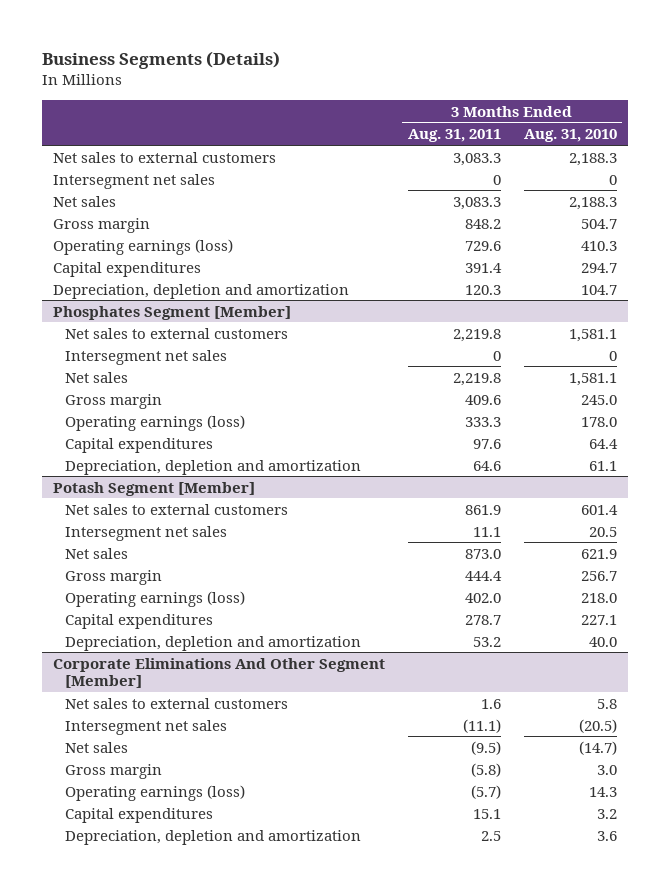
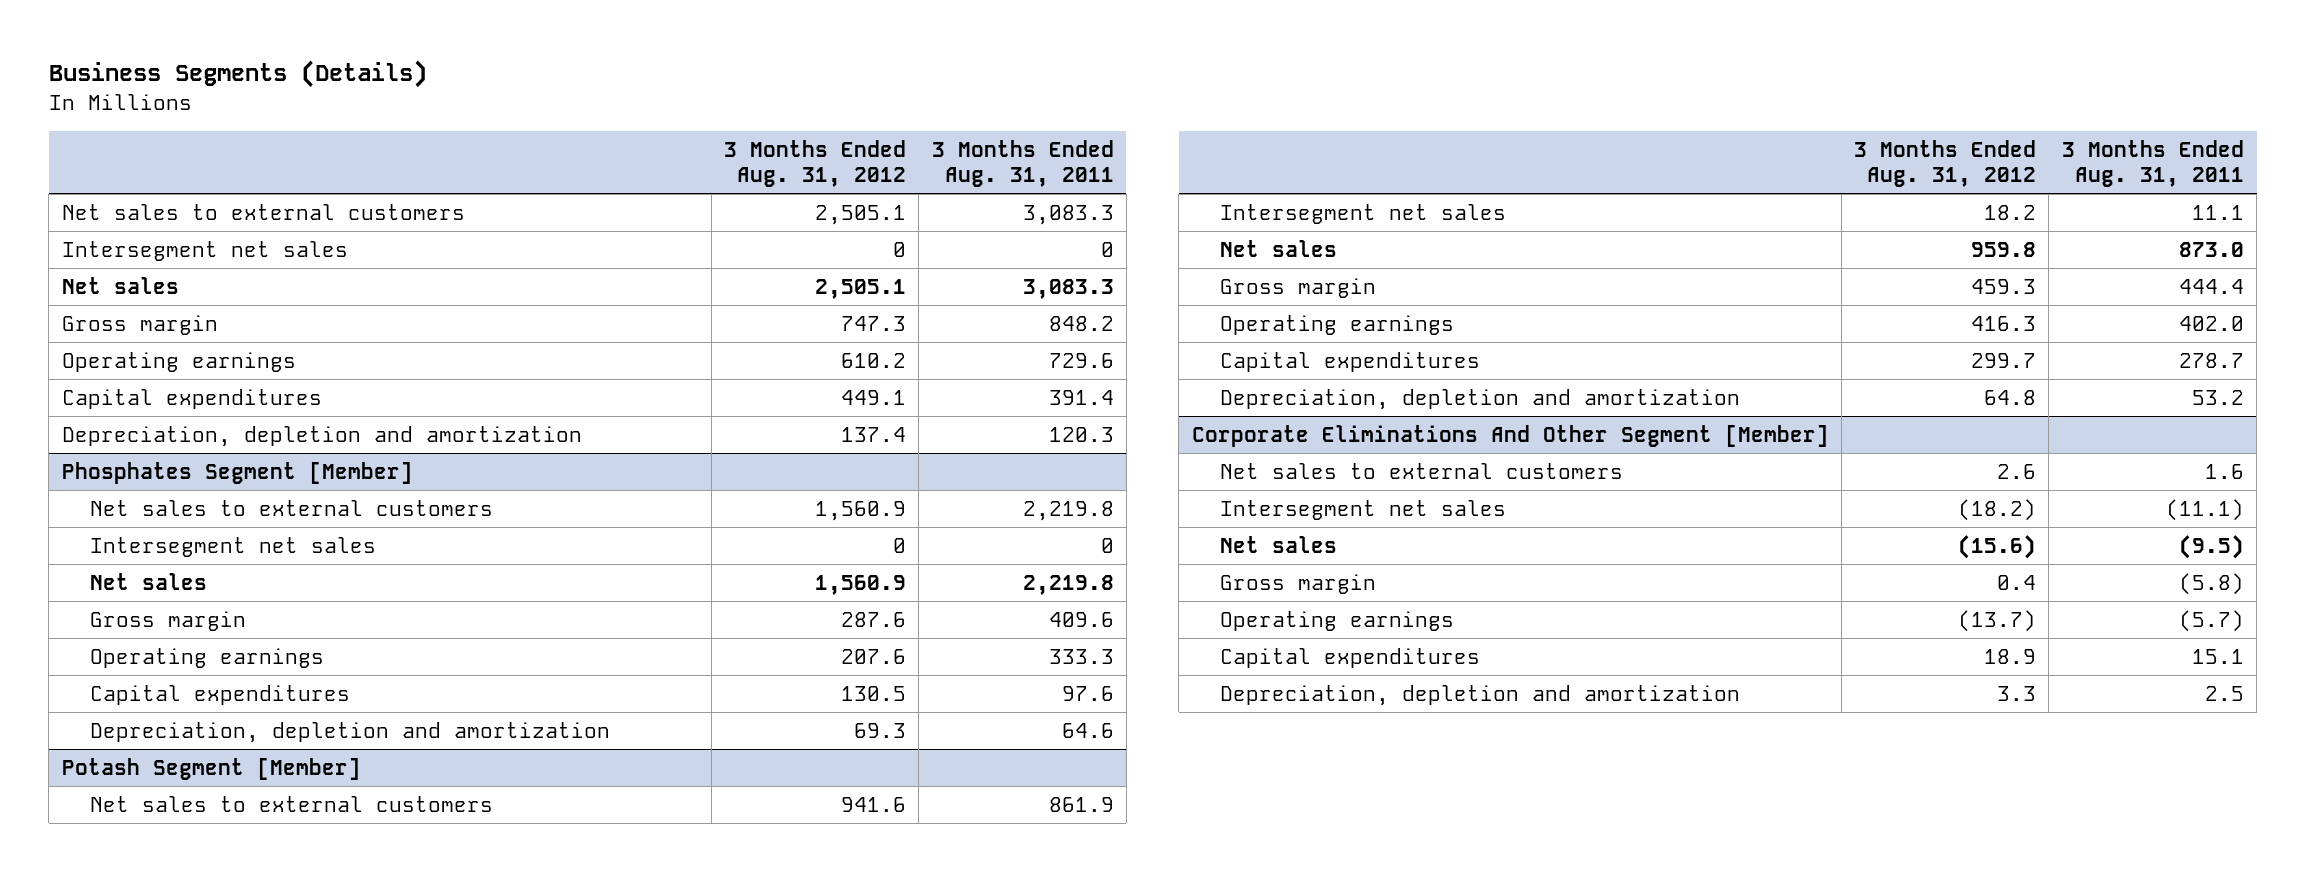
- | 3 Months Ended Aug. 31, 2011 | 3 Months Ended Aug. 31, 2010
+ | 3 Months Ended Aug. 31, 2012 | 3 Months Ended Aug. 31, 2011
- Operating earnings (loss) | 729.6 | 410.3
+ Operating earnings | 610.2 | 729.6
@ Phosphates Segment [Member]
- Operating earnings (loss) | 333.3 | 178.0
+ Operating earnings | 207.6 | 333.3
@ Potash Segment [Member]
- Operating earnings (loss) | 402.0 | 218.0
+ Operating earnings | 416.3 | 402.0
@ Corporate Eliminations And Other Segment [Member]
- Operating earnings (loss) | (5.7) | 14.3
+ Operating earnings | (13.7) | (5.7)

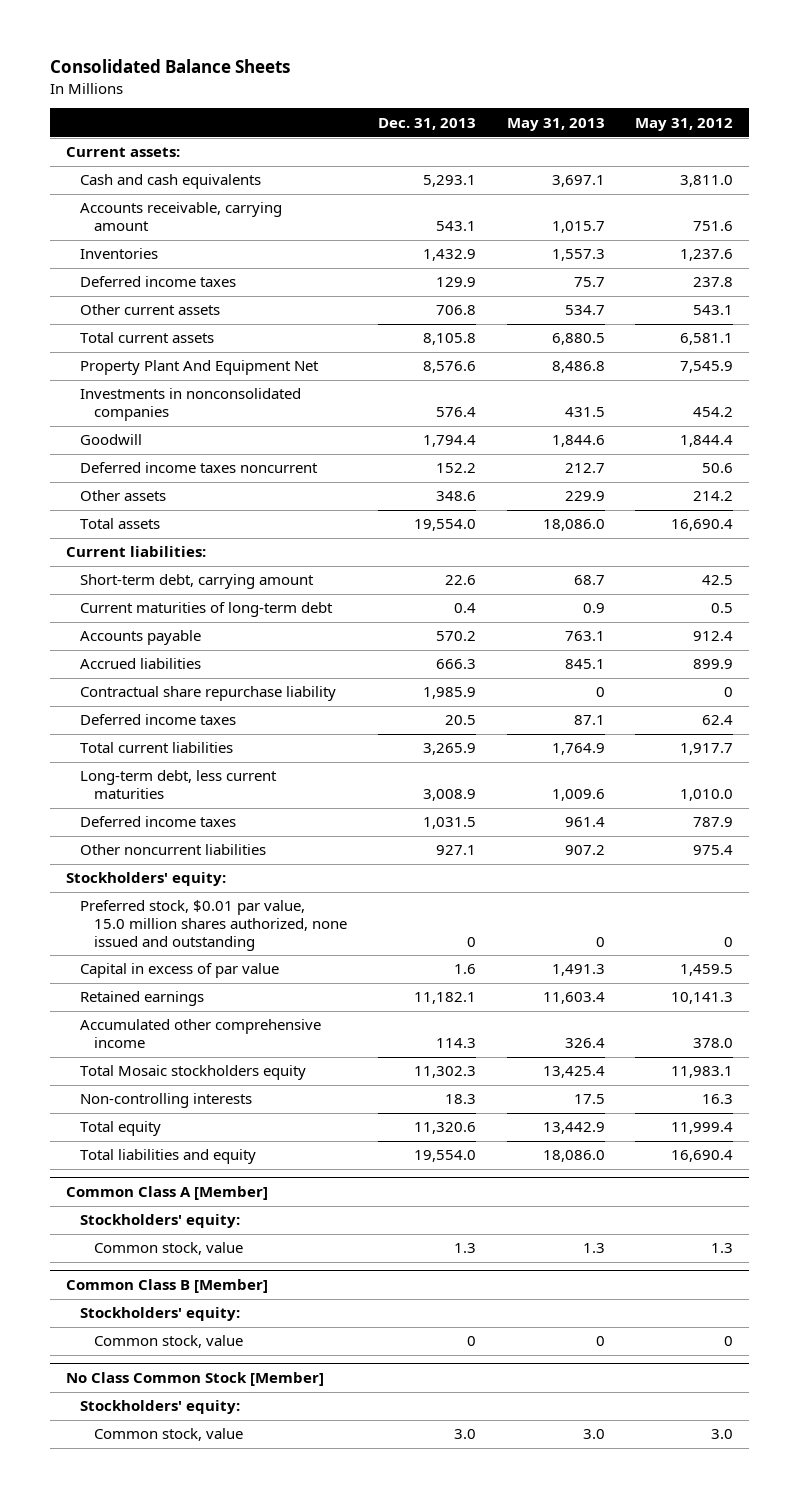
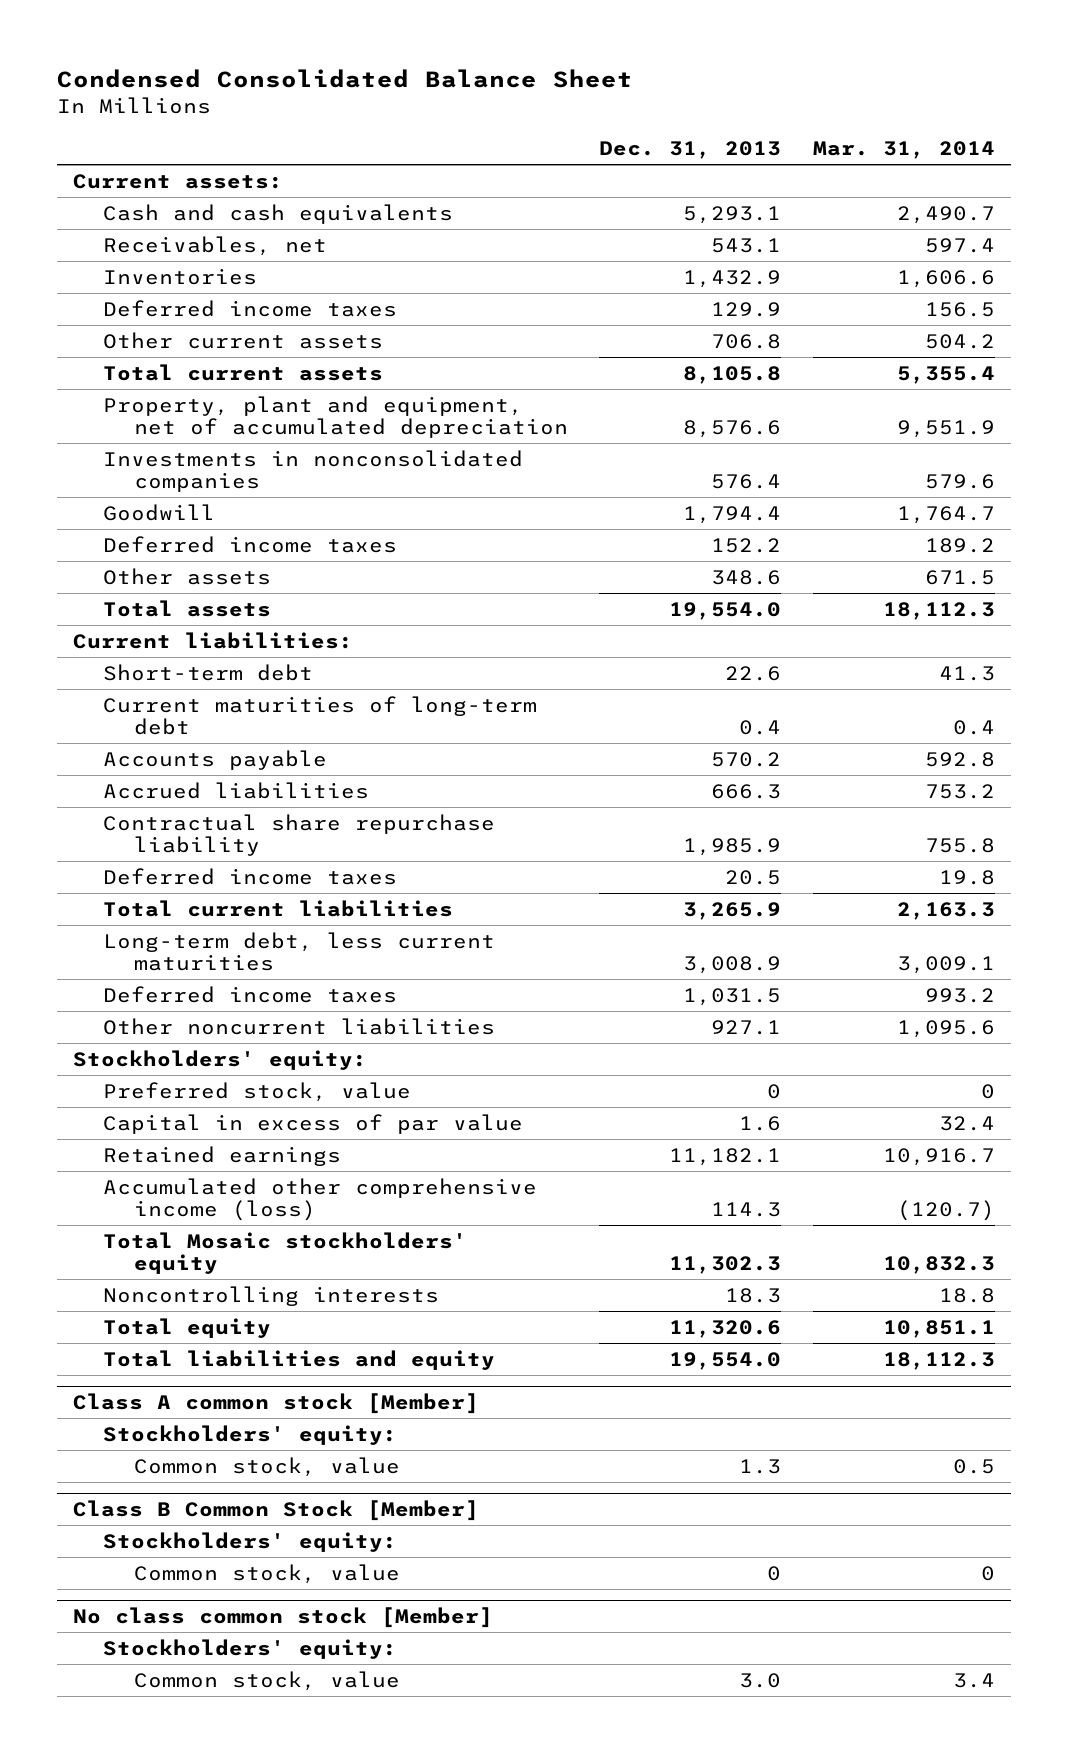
- Consolidated Balance Sheets
+ Condensed Consolidated Balance Sheet
- | Dec. 31, 2013 | May 31, 2013 | May 31, 2012
+ | Dec. 31, 2013 | Mar. 31, 2014
- Accounts receivable, carrying amount | 543.1 | 1,015.7 | 751.6
+ Receivables, net | 543.1 | 597.4
- Property Plant And Equipment Net | 8,576.6 | 8,486.8 | 7,545.9
+ Property, plant and equipment, net of accumulated depreciation | 8,576.6 | 9,551.9
- Deferred income taxes noncurrent | 152.2 | 212.7 | 50.6
+ Deferred income taxes | 152.2 | 189.2
- Short-term debt, carrying amount | 22.6 | 68.7 | 42.5
+ Short-term debt | 22.6 | 41.3
- Preferred stock, $0.01 par value, 15.0 million shares authorized, none issued and outstanding | 0 | 0 | 0
+ Preferred stock, value | 0 | 0
- Accumulated other comprehensive income | 114.3 | 326.4 | 378.0
- Total Mosaic stockholders equity | 11,302.3 | 13,425.4 | 11,983.1
- Non-controlling interests | 18.3 | 17.5 | 16.3
+ Accumulated other comprehensive income (loss) | 114.3 | (120.7)
+ Total Mosaic stockholders' equity | 11,302.3 | 10,832.3
+ Noncontrolling interests | 18.3 | 18.8
- Common Class A [Member]
+ Class A common stock [Member]
- Common Class B [Member]
+ Class B Common Stock [Member]
- No Class Common Stock [Member]
+ No class common stock [Member]

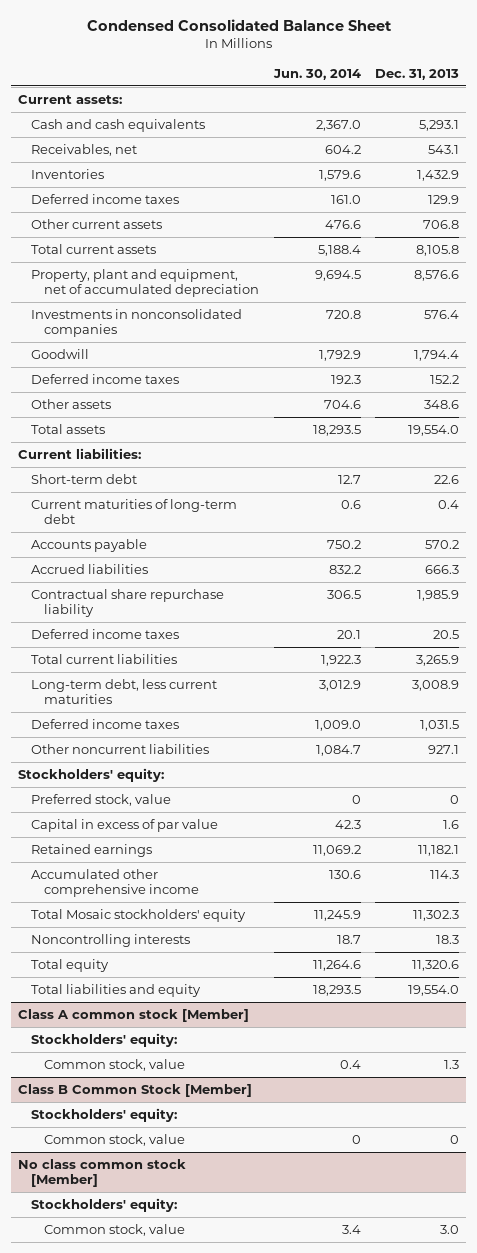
- | Dec. 31, 2013 | Mar. 31, 2014
+ | Jun. 30, 2014 | Dec. 31, 2013
- Accumulated other comprehensive income (loss) | 114.3 | (120.7)
+ Accumulated other comprehensive income | 130.6 | 114.3

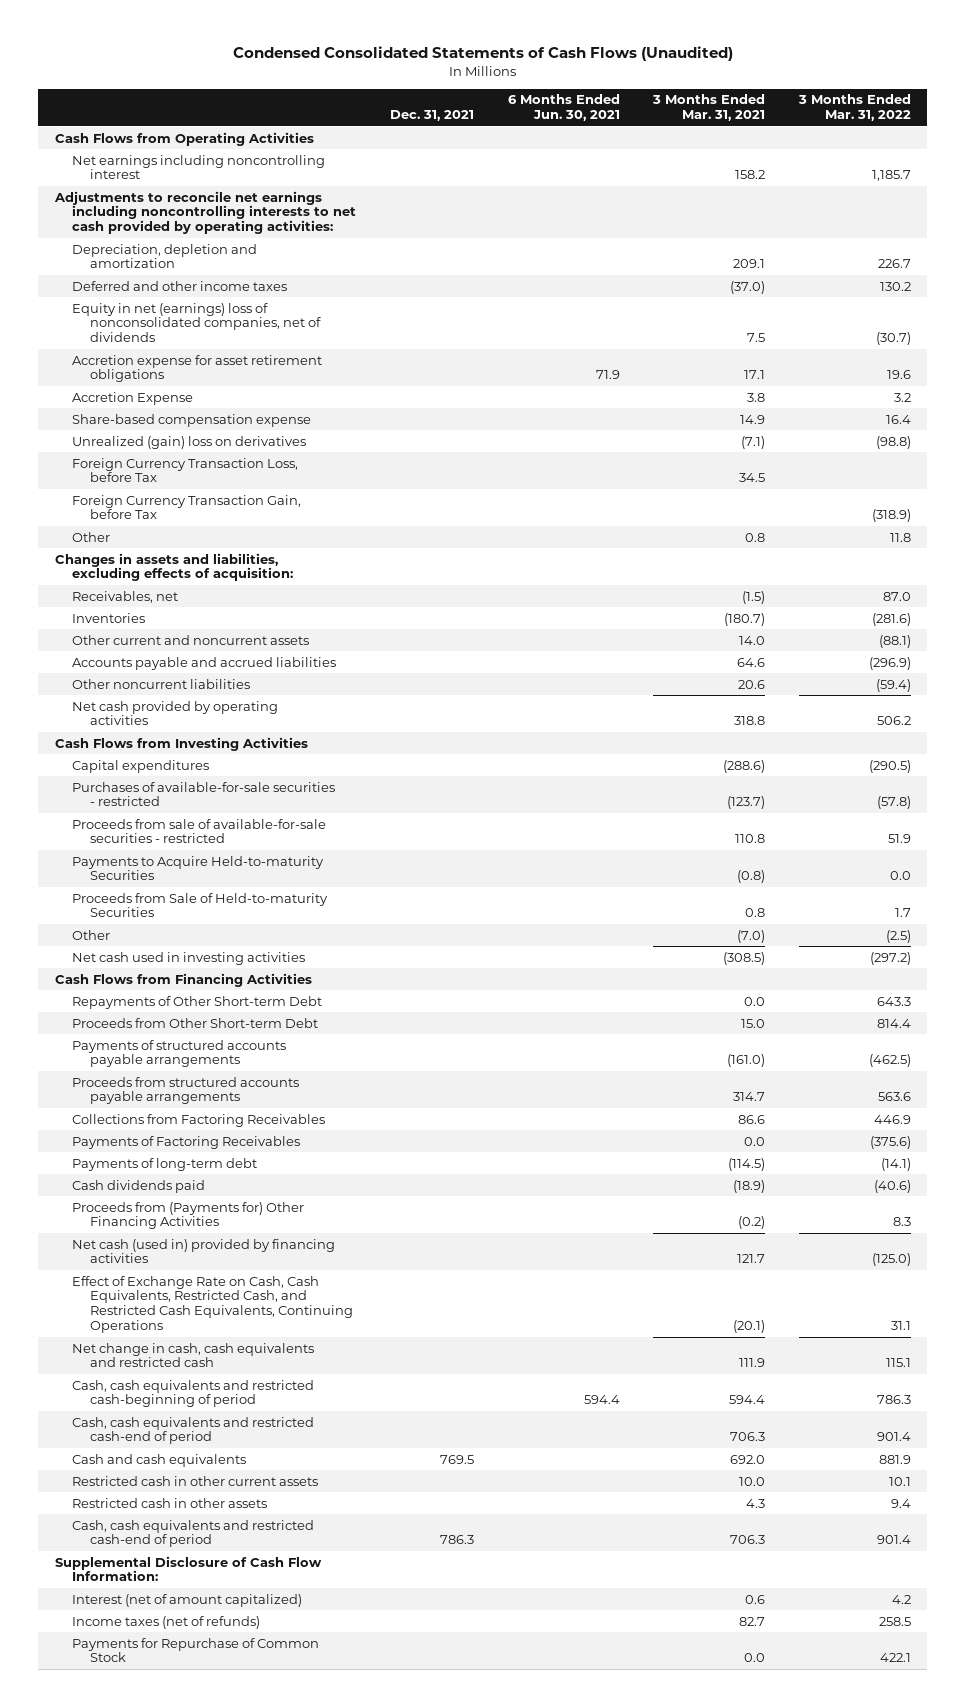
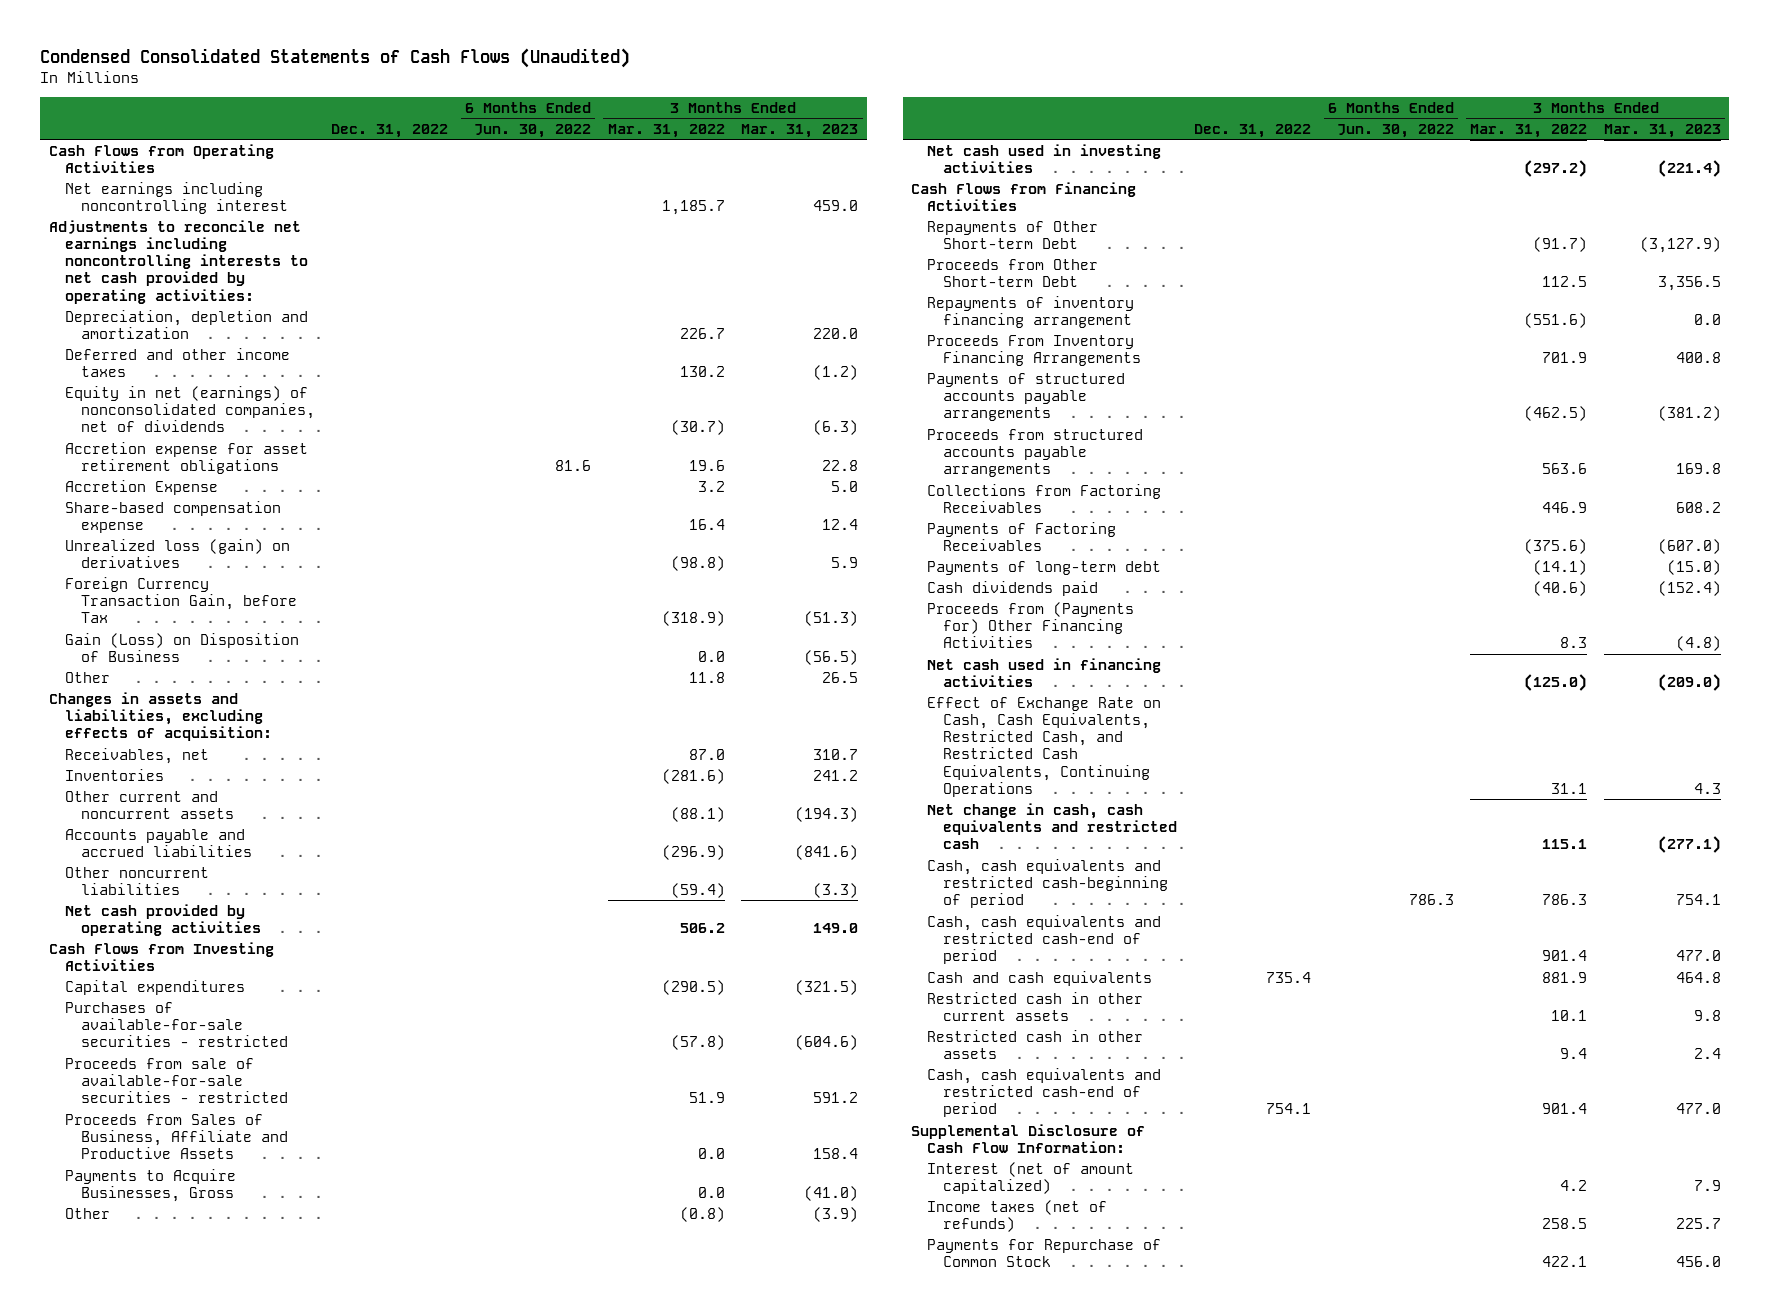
- | Dec. 31, 2021 | 6 Months Ended Jun. 30, 2021 | 3 Months Ended Mar. 31, 2021 | 3 Months Ended Mar. 31, 2022
+ | Dec. 31, 2022 | 6 Months Ended Jun. 30, 2022 | 3 Months Ended Mar. 31, 2022 | 3 Months Ended Mar. 31, 2023
- Equity in net (earnings) loss of nonconsolidated companies, net of dividends | | | 7.5 | (30.7)
+ Equity in net (earnings) of nonconsolidated companies, net of dividends | | | (30.7) | (6.3)
- Unrealized (gain) loss on derivatives | | | (7.1) | (98.8)
- Foreign Currency Transaction Loss, before Tax | | | 34.5 |
+ Unrealized loss (gain) on derivatives | | | (98.8) | 5.9
+ Gain (Loss) on Disposition of Business | | | 0.0 | (56.5)
- Payments to Acquire Held-to-maturity Securities | | | (0.8) | 0.0
- Proceeds from Sale of Held-to-maturity Securities | | | 0.8 | 1.7
- Other | | | (7.0) | (2.5)
+ Proceeds from Sales of Business, Affiliate and Productive Assets | | | 0.0 | 158.4
+ Payments to Acquire Businesses, Gross | | | 0.0 | (41.0)
+ Other | | | (0.8) | (3.9)
- Repayments of Other Short-term Debt | | | 0.0 | 643.3
- Proceeds from Other Short-term Debt | | | 15.0 | 814.4
+ Repayments of Other Short-term Debt | | | (91.7) | (3,127.9)
+ Proceeds from Other Short-term Debt | | | 112.5 | 3,356.5
+ Repayments of inventory financing arrangement | | | (551.6) | 0.0
+ Proceeds From Inventory Financing Arrangements | | | 701.9 | 400.8
- Net cash (used in) provided by financing activities | | | 121.7 | (125.0)
+ Net cash used in financing activities | | | (125.0) | (209.0)

